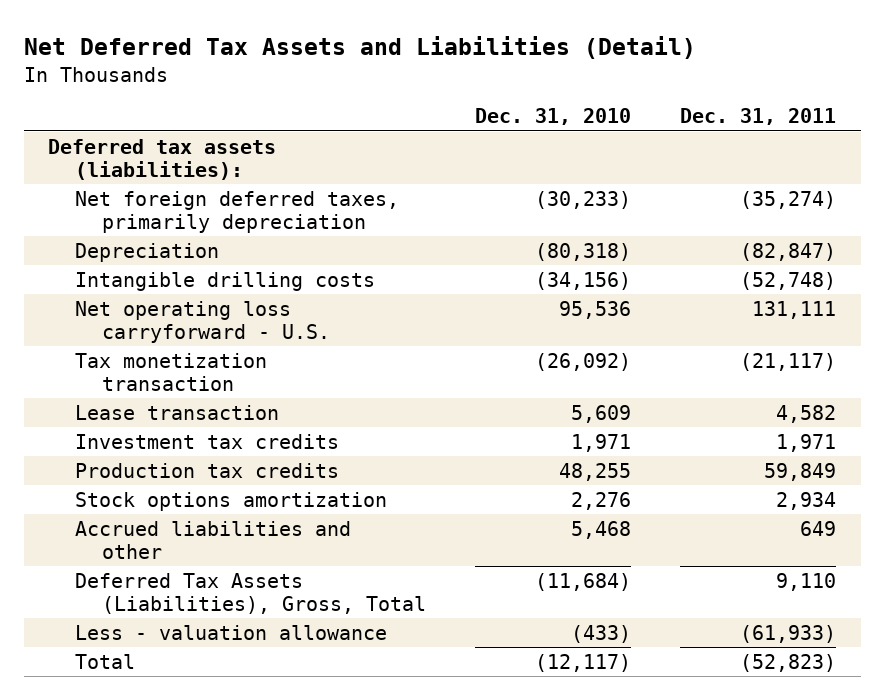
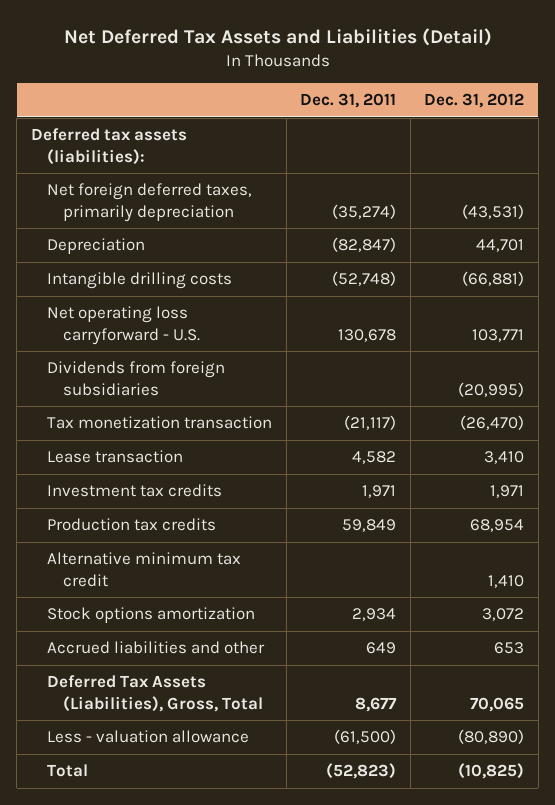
- | Dec. 31, 2010 | Dec. 31, 2011
+ | Dec. 31, 2011 | Dec. 31, 2012
- Net operating loss carryforward - U.S. | 95,536 | 131,111
+ Net operating loss carryforward - U.S. | 130,678 | 103,771
+ Dividends from foreign subsidiaries | | (20,995)
+ Alternative minimum tax credit | | 1,410
- Deferred Tax Assets (Liabilities), Gross, Total | (11,684) | 9,110
- Less - valuation allowance | (433) | (61,933)
+ Deferred Tax Assets (Liabilities), Gross, Total | 8,677 | 70,065
+ Less - valuation allowance | (61,500) | (80,890)

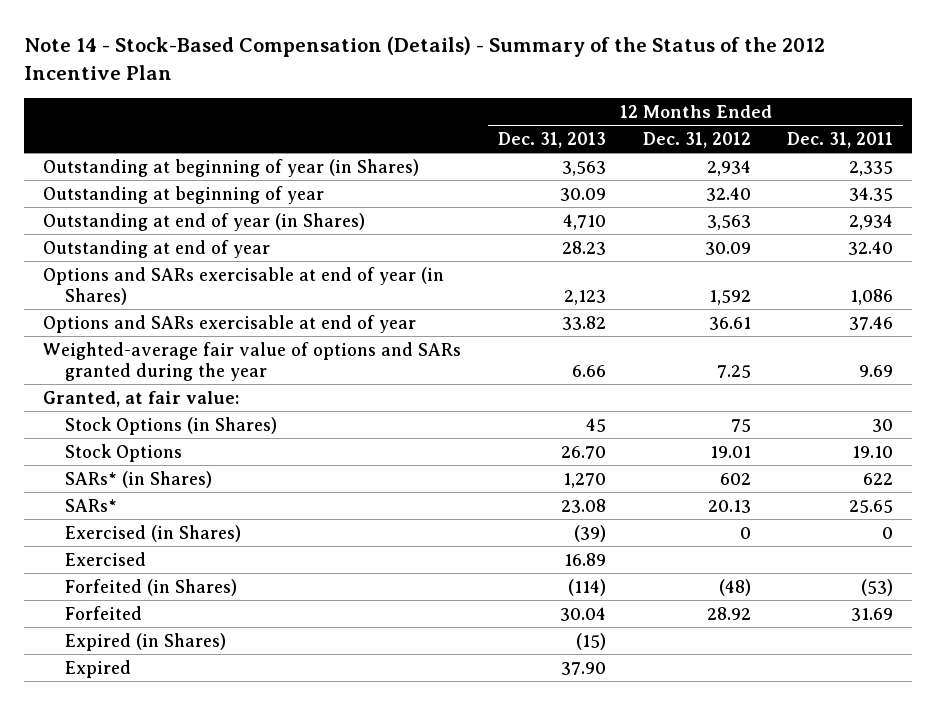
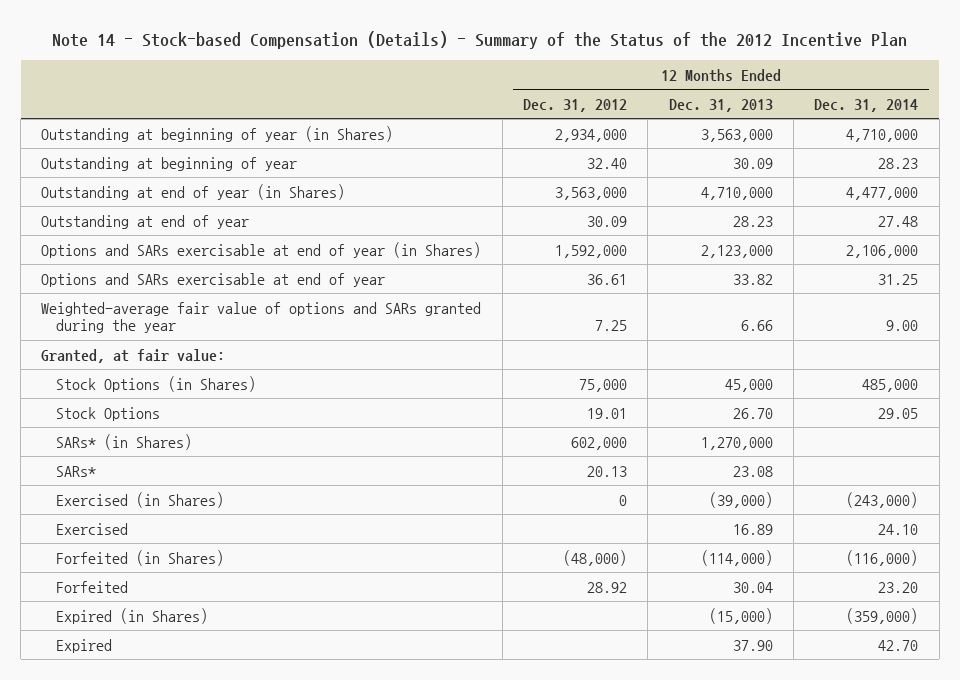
- Note 14 - Stock-Based Compensation (Details) - Summary of the Status of the 2012 Incentive Plan
+ Note 14 - Stock-based Compensation (Details) - Summary of the Status of the 2012 Incentive Plan
- | 12 Months Ended Dec. 31, 2013 | 12 Months Ended Dec. 31, 2012 | 12 Months Ended Dec. 31, 2011
+ | 12 Months Ended Dec. 31, 2012 | 12 Months Ended Dec. 31, 2013 | 12 Months Ended Dec. 31, 2014
- Outstanding at beginning of year (in Shares) | 3,563 | 2,934 | 2,335
+ Outstanding at beginning of year (in Shares) | 2,934,000 | 3,563,000 | 4,710,000
- Outstanding at end of year (in Shares) | 4,710 | 3,563 | 2,934
+ Outstanding at end of year (in Shares) | 3,563,000 | 4,710,000 | 4,477,000
- Options and SARs exercisable at end of year (in Shares) | 2,123 | 1,592 | 1,086
+ Options and SARs exercisable at end of year (in Shares) | 1,592,000 | 2,123,000 | 2,106,000
- Stock Options (in Shares) | 45 | 75 | 30
+ Stock Options (in Shares) | 75,000 | 45,000 | 485,000
- SARs* (in Shares) | 1,270 | 602 | 622
+ SARs* (in Shares) | 602,000 | 1,270,000 |
- Exercised (in Shares) | (39) | 0 | 0
+ Exercised (in Shares) | 0 | (39,000) | (243,000)
- Forfeited (in Shares) | (114) | (48) | (53)
+ Forfeited (in Shares) | (48,000) | (114,000) | (116,000)
- Expired (in Shares) | (15) | |
+ Expired (in Shares) | | (15,000) | (359,000)

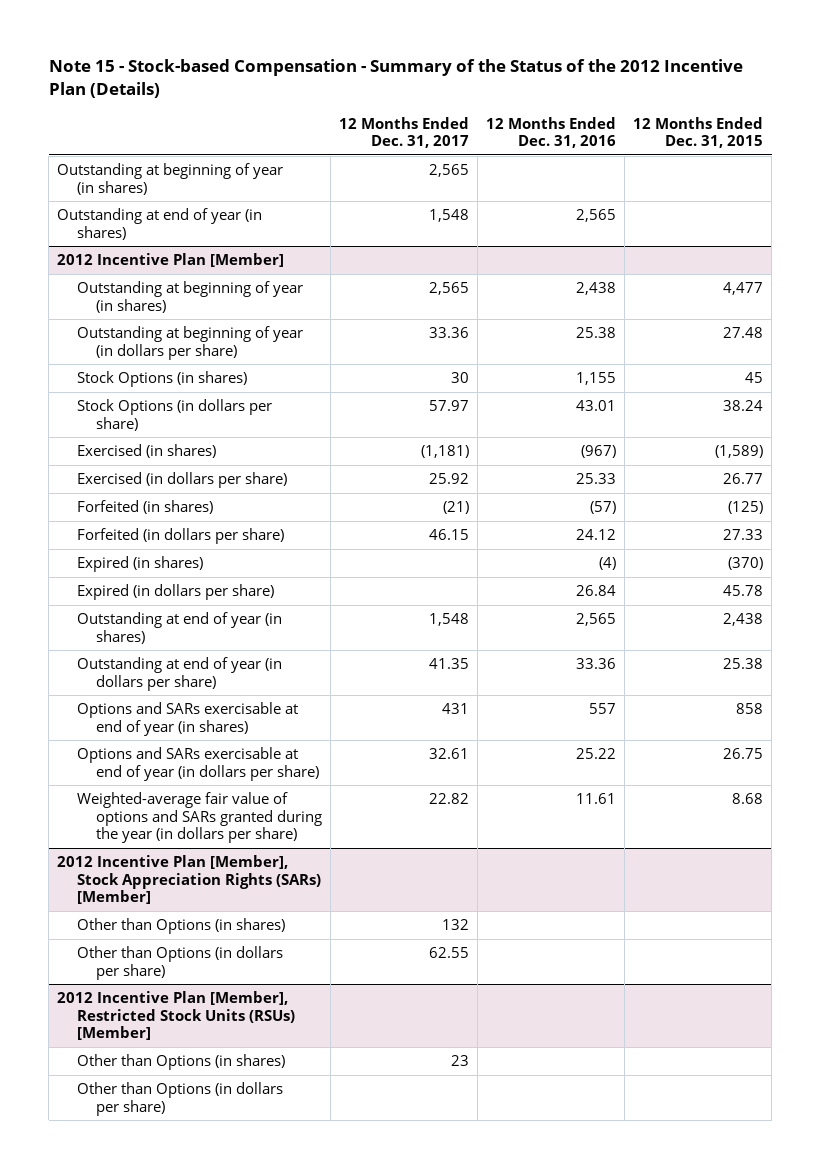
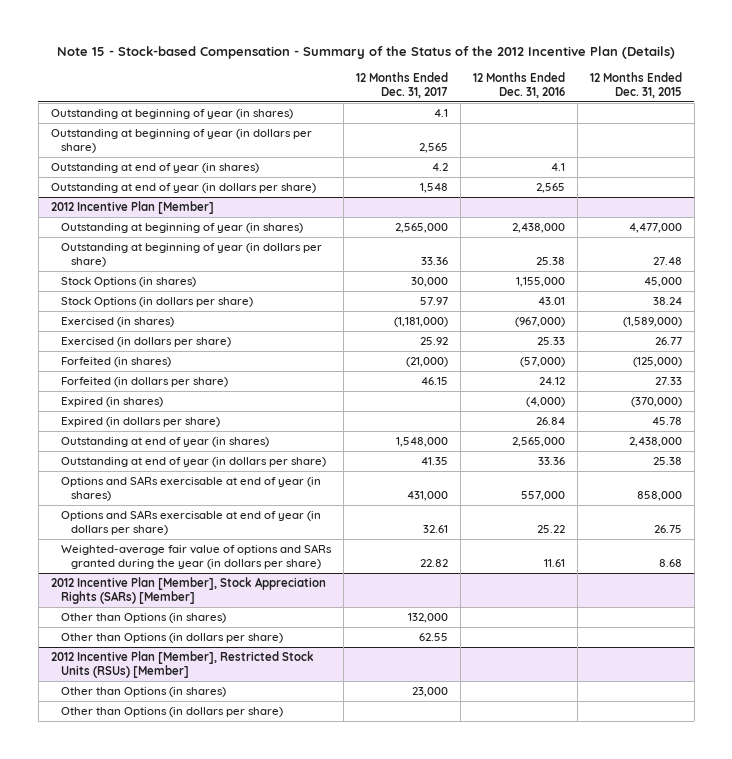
- Outstanding at beginning of year (in shares) | 2,565 | |
- Outstanding at end of year (in shares) | 1,548 | 2,565 |
+ Outstanding at beginning of year (in shares) | 4.1 | |
+ Outstanding at beginning of year (in dollars per share) | 2,565 | |
+ Outstanding at end of year (in shares) | 4.2 | 4.1 |
+ Outstanding at end of year (in dollars per share) | 1,548 | 2,565 |
@ 2012 Incentive Plan [Member]
- Outstanding at beginning of year (in shares) | 2,565 | 2,438 | 4,477
+ Outstanding at beginning of year (in shares) | 2,565,000 | 2,438,000 | 4,477,000
- Stock Options (in shares) | 30 | 1,155 | 45
+ Stock Options (in shares) | 30,000 | 1,155,000 | 45,000
- Exercised (in shares) | (1,181) | (967) | (1,589)
+ Exercised (in shares) | (1,181,000) | (967,000) | (1,589,000)
- Forfeited (in shares) | (21) | (57) | (125)
+ Forfeited (in shares) | (21,000) | (57,000) | (125,000)
- Expired (in shares) | | (4) | (370)
+ Expired (in shares) | | (4,000) | (370,000)
- Outstanding at end of year (in shares) | 1,548 | 2,565 | 2,438
+ Outstanding at end of year (in shares) | 1,548,000 | 2,565,000 | 2,438,000
- Options and SARs exercisable at end of year (in shares) | 431 | 557 | 858
+ Options and SARs exercisable at end of year (in shares) | 431,000 | 557,000 | 858,000
@ 2012 Incentive Plan [Member], Stock Appreciation Rights (SARs) [Member]
- Other than Options (in shares) | 132 | |
+ Other than Options (in shares) | 132,000 | |
@ 2012 Incentive Plan [Member], Restricted Stock Units (RSUs) [Member]
- Other than Options (in shares) | 23 | |
+ Other than Options (in shares) | 23,000 | |

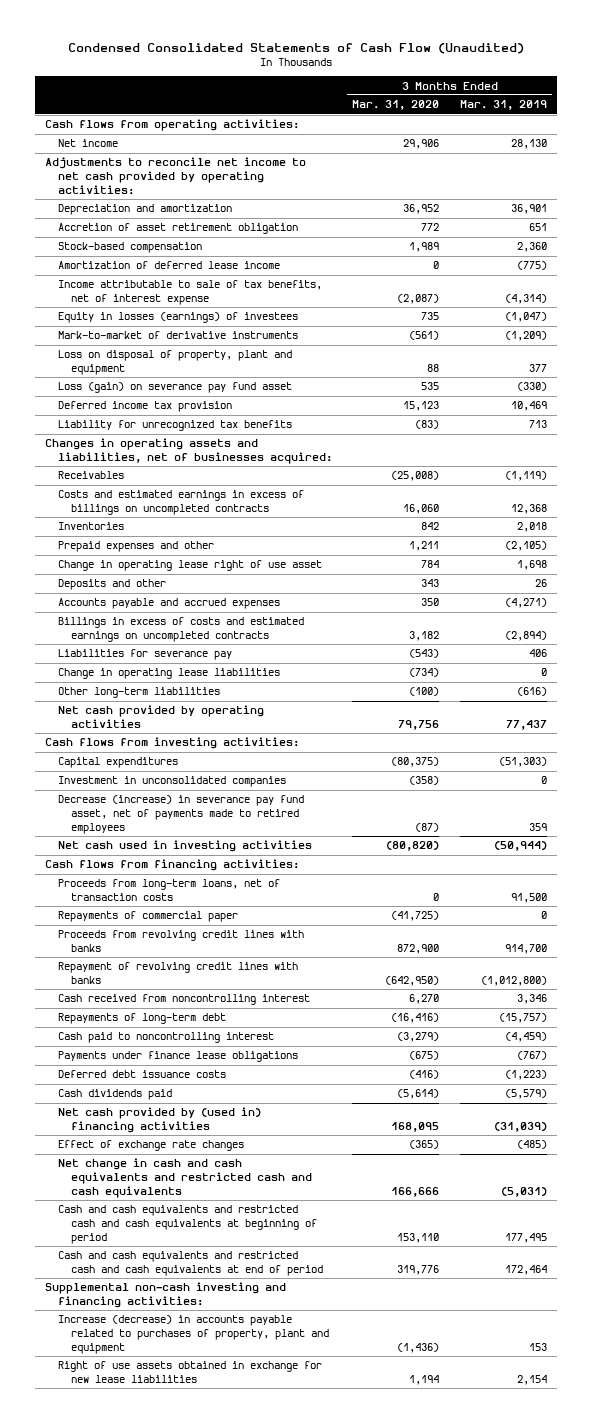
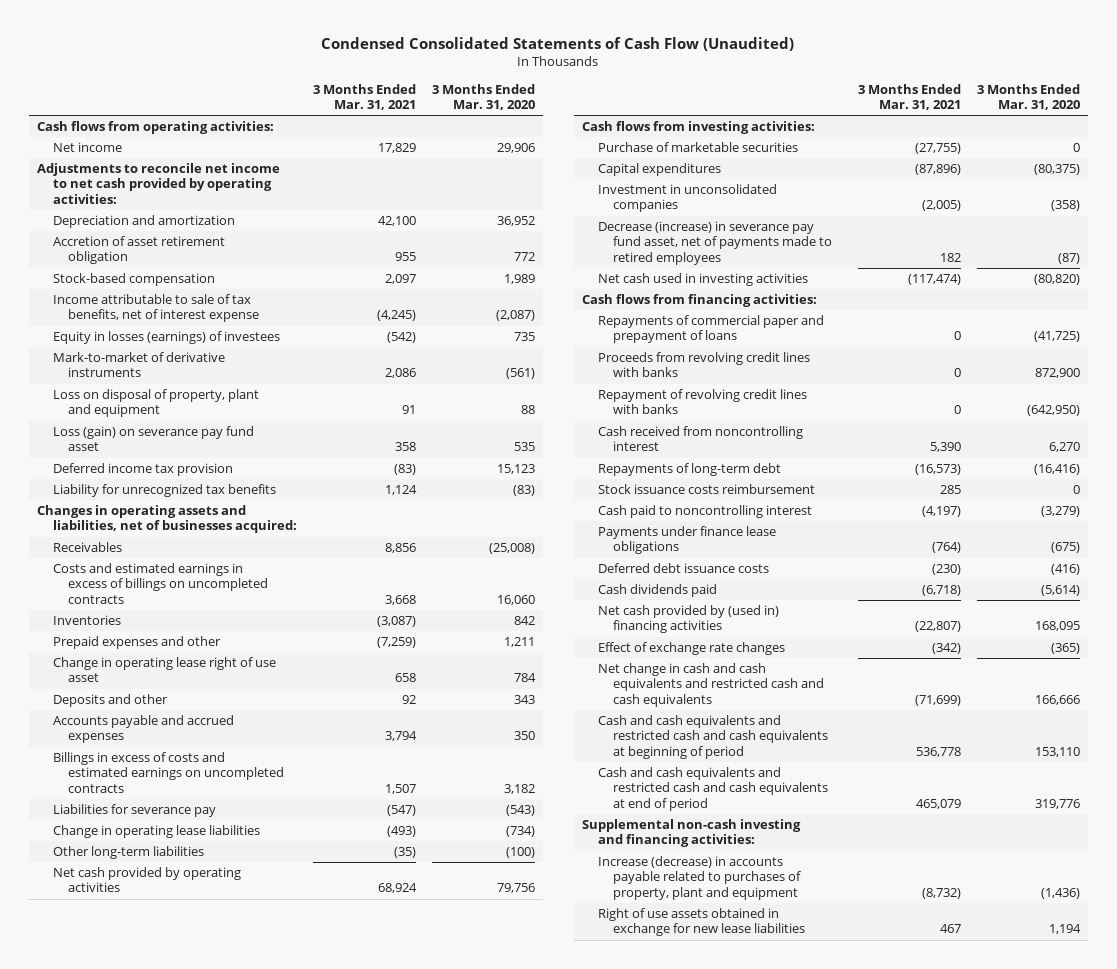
- | 3 Months Ended Mar. 31, 2020 | 3 Months Ended Mar. 31, 2019
+ | 3 Months Ended Mar. 31, 2021 | 3 Months Ended Mar. 31, 2020
- Amortization of deferred lease income | 0 | (775)
+ Purchase of marketable securities | (27,755) | 0
- Proceeds from long-term loans, net of transaction costs | 0 | 91,500
- Repayments of commercial paper | (41,725) | 0
+ Repayments of commercial paper and prepayment of loans | 0 | (41,725)
+ Stock issuance costs reimbursement | 285 | 0

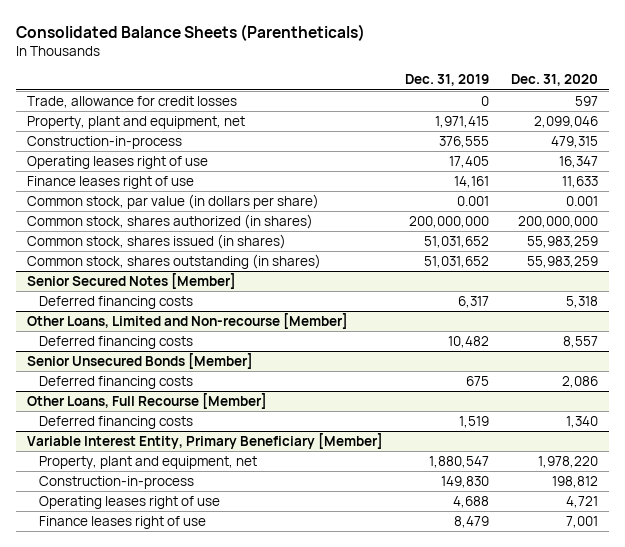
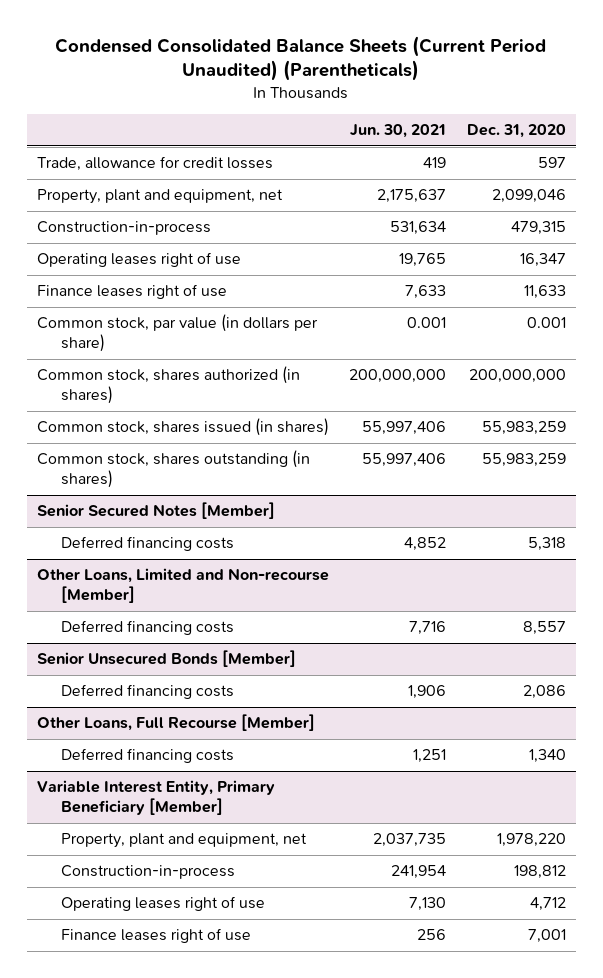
- Consolidated Balance Sheets (Parentheticals)
+ Condensed Consolidated Balance Sheets (Current Period Unaudited) (Parentheticals)
- | Dec. 31, 2019 | Dec. 31, 2020
+ | Jun. 30, 2021 | Dec. 31, 2020
@ Variable Interest Entity, Primary Beneficiary [Member]
- Operating leases right of use | 4,688 | 4,721
+ Operating leases right of use | 7,130 | 4,712

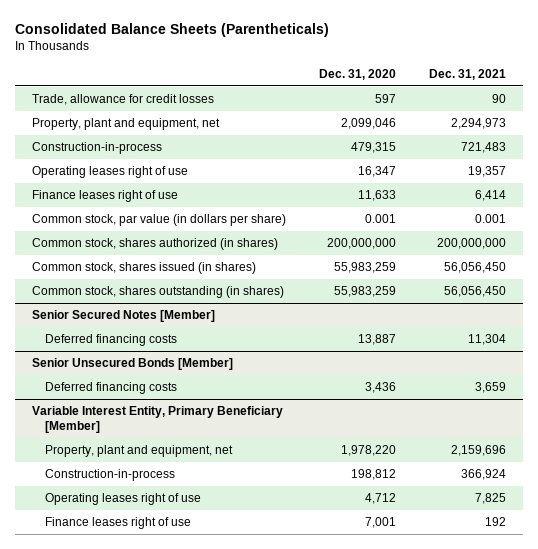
- Condensed Consolidated Balance Sheets (Current Period Unaudited) (Parentheticals)
+ Consolidated Balance Sheets (Parentheticals)
- | Jun. 30, 2021 | Dec. 31, 2020
+ | Dec. 31, 2020 | Dec. 31, 2021
@ Senior Secured Notes [Member]
- Deferred financing costs | 4,852 | 5,318
- Other Loans, Limited and Non-recourse [Member]
- Deferred financing costs | 7,716 | 8,557
@ Senior Secured Notes [Member]
+ Deferred financing costs | 13,887 | 11,304
@ Senior Unsecured Bonds [Member]
- Deferred financing costs | 1,906 | 2,086
- Other Loans, Full Recourse [Member]
- Deferred financing costs | 1,251 | 1,340
@ Senior Unsecured Bonds [Member]
+ Deferred financing costs | 3,436 | 3,659

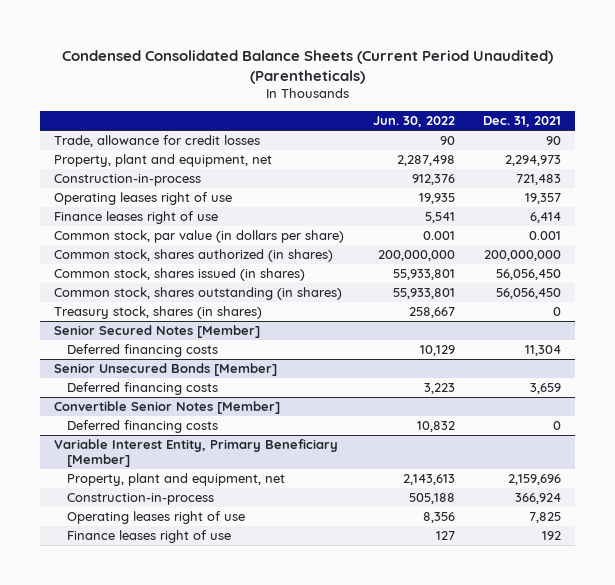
- Consolidated Balance Sheets (Parentheticals)
+ Condensed Consolidated Balance Sheets (Current Period Unaudited) (Parentheticals)
- | Dec. 31, 2020 | Dec. 31, 2021
+ | Jun. 30, 2022 | Dec. 31, 2021
+ Treasury stock, shares (in shares) | 258,667 | 0
+ Convertible Senior Notes [Member]
+ Deferred financing costs | 10,832 | 0

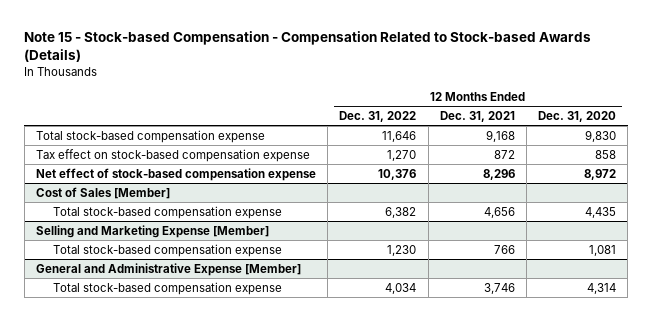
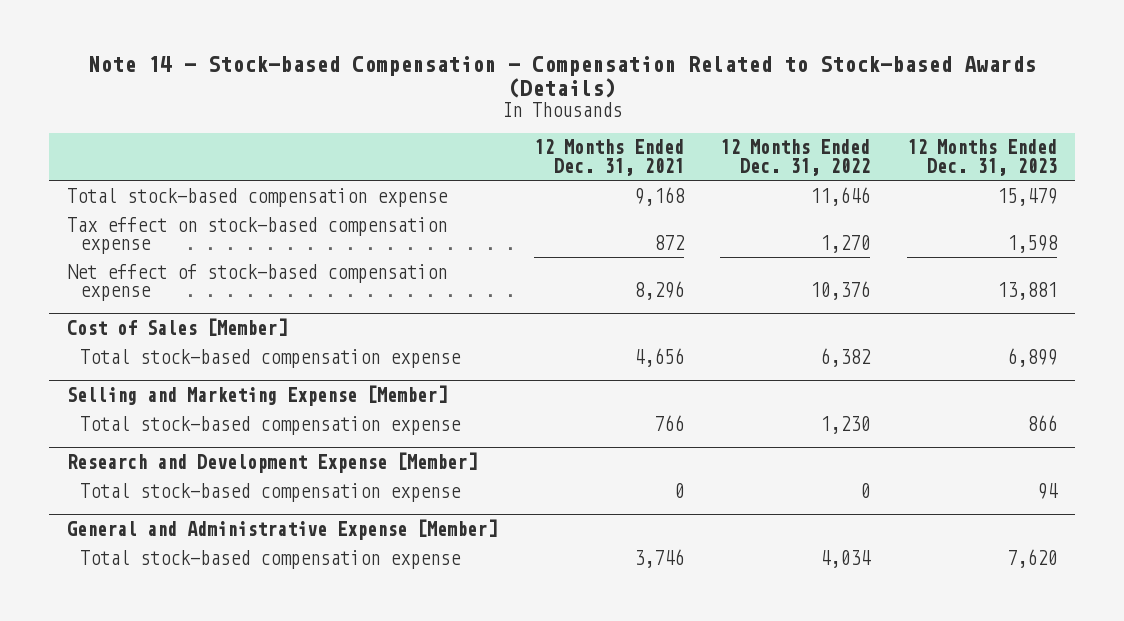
- Note 15 - Stock-based Compensation - Compensation Related to Stock-based Awards (Details)
+ Note 14 - Stock-based Compensation - Compensation Related to Stock-based Awards (Details)
- | 12 Months Ended Dec. 31, 2022 | 12 Months Ended Dec. 31, 2021 | 12 Months Ended Dec. 31, 2020
+ | 12 Months Ended Dec. 31, 2021 | 12 Months Ended Dec. 31, 2022 | 12 Months Ended Dec. 31, 2023
+ Research and Development Expense [Member]
+ Total stock-based compensation expense | 0 | 0 | 94

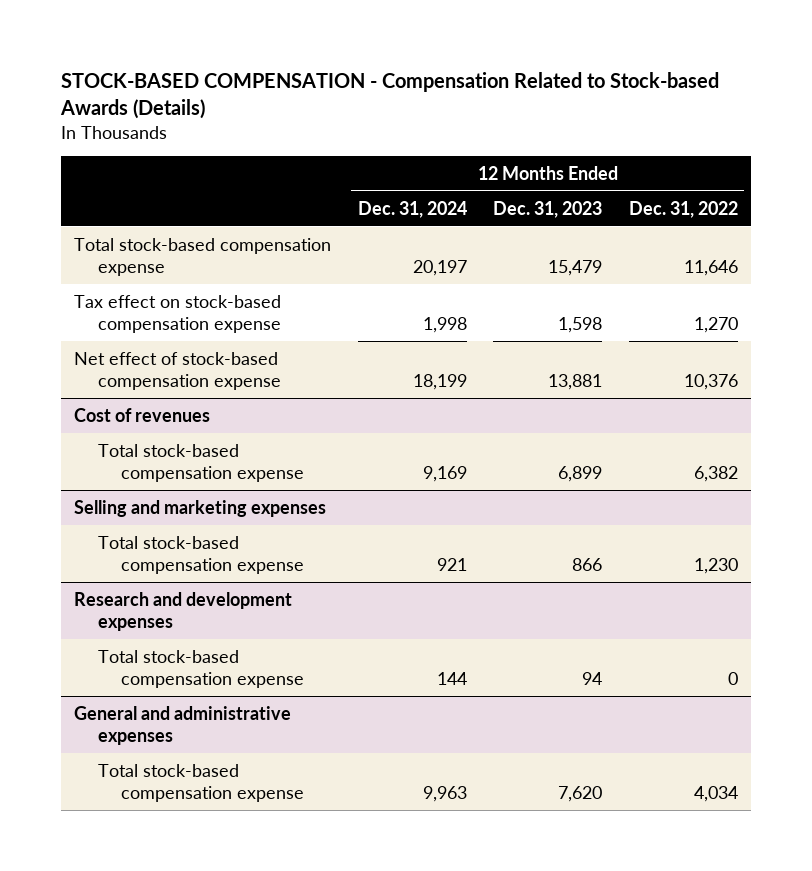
- Note 14 - Stock-based Compensation - Compensation Related to Stock-based Awards (Details)
+ STOCK-BASED COMPENSATION - Compensation Related to Stock-based Awards (Details)
- | 12 Months Ended Dec. 31, 2021 | 12 Months Ended Dec. 31, 2022 | 12 Months Ended Dec. 31, 2023
+ | 12 Months Ended Dec. 31, 2024 | 12 Months Ended Dec. 31, 2023 | 12 Months Ended Dec. 31, 2022
- Cost of Sales [Member]
+ Cost of revenues
- Selling and Marketing Expense [Member]
+ Selling and marketing expenses
- Research and Development Expense [Member]
+ Research and development expenses
- General and Administrative Expense [Member]
+ General and administrative expenses

